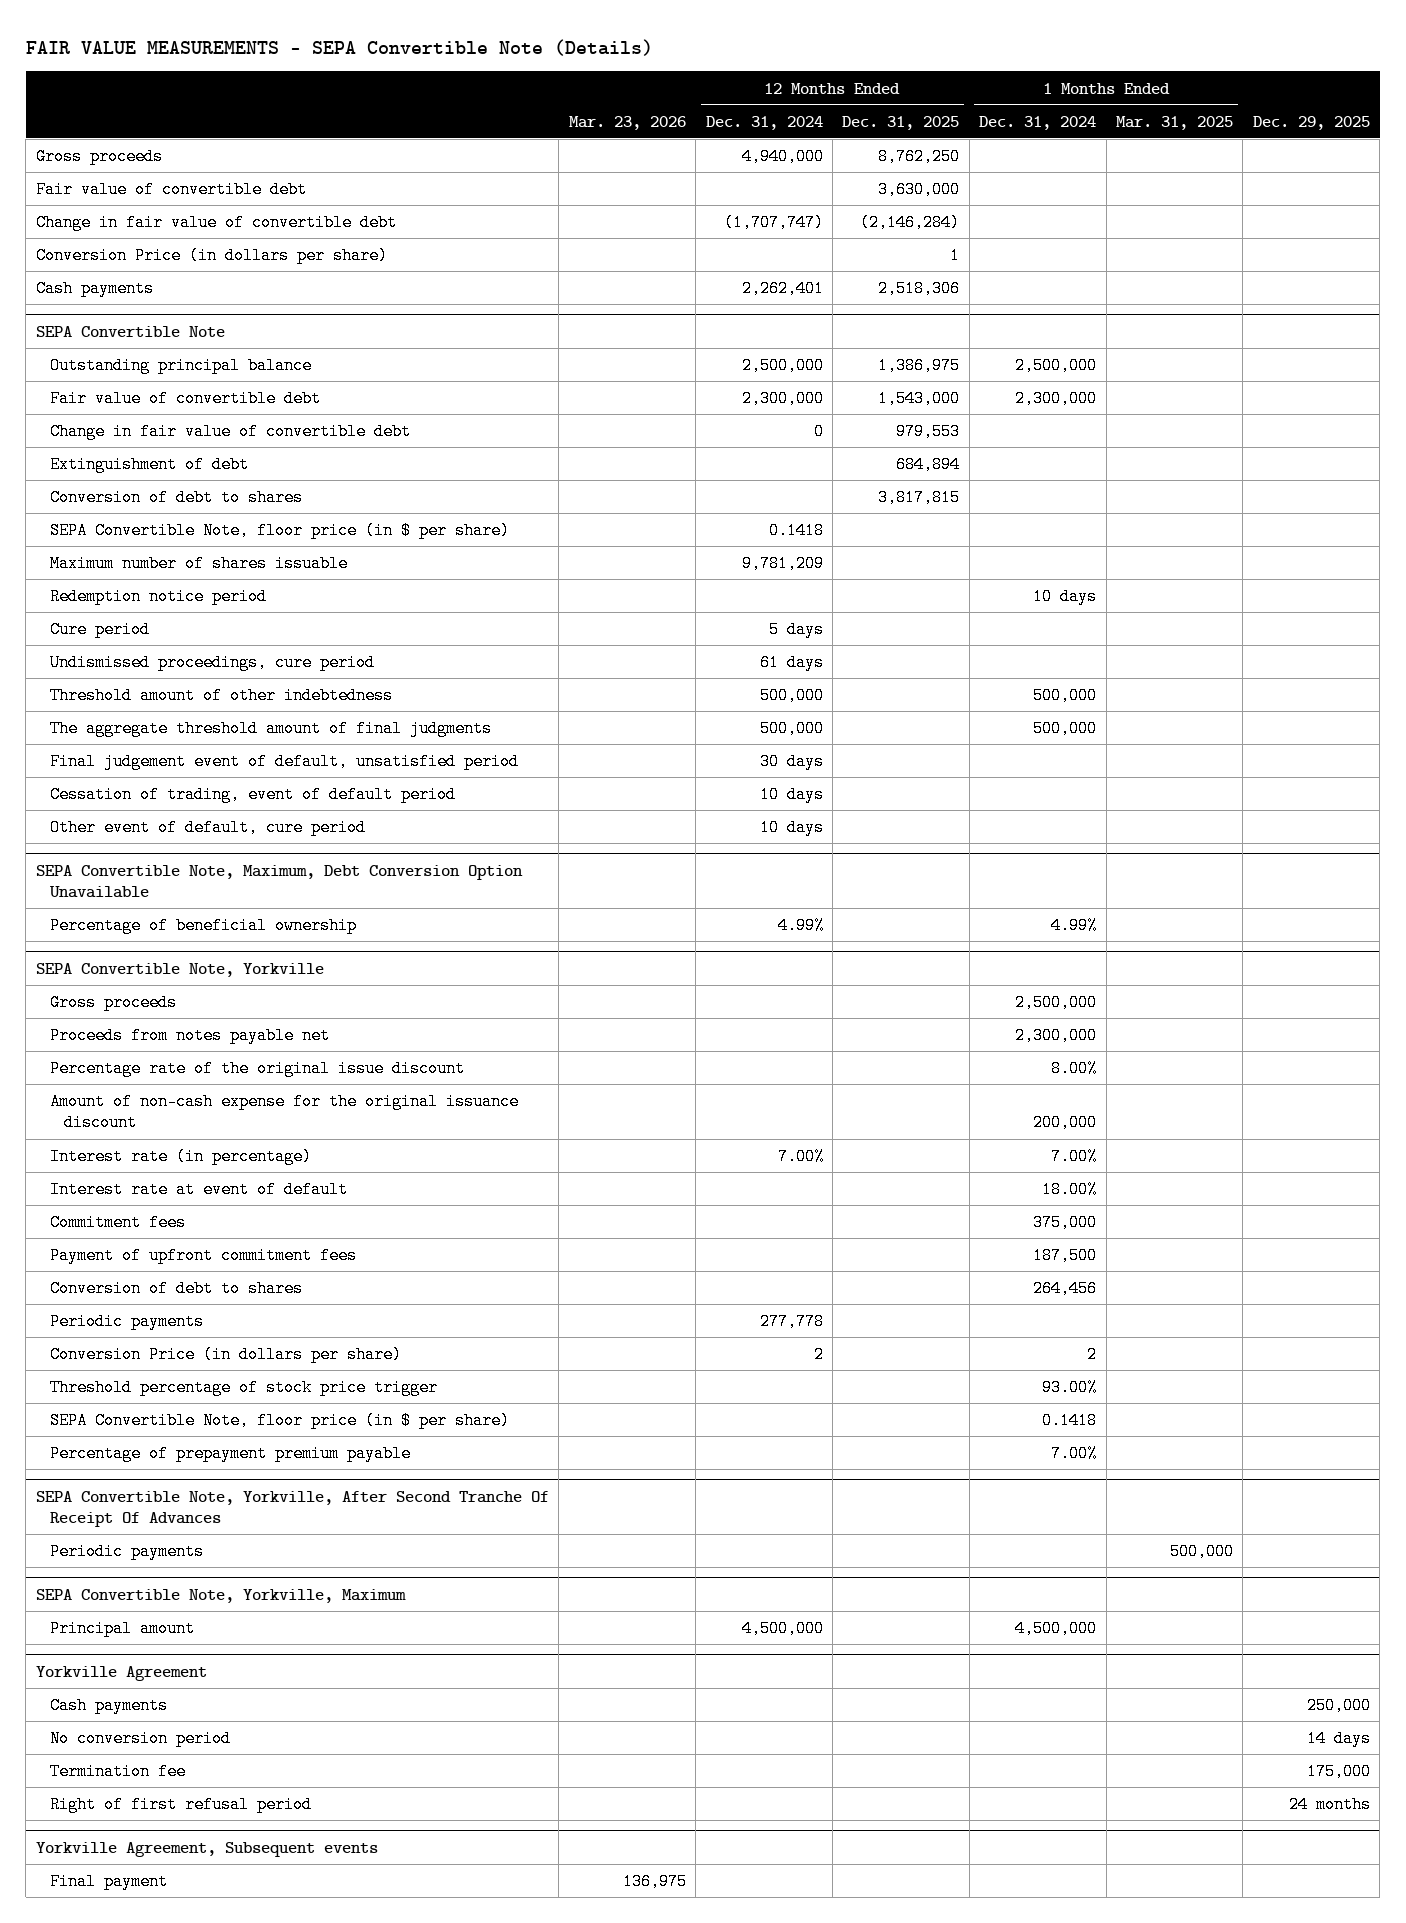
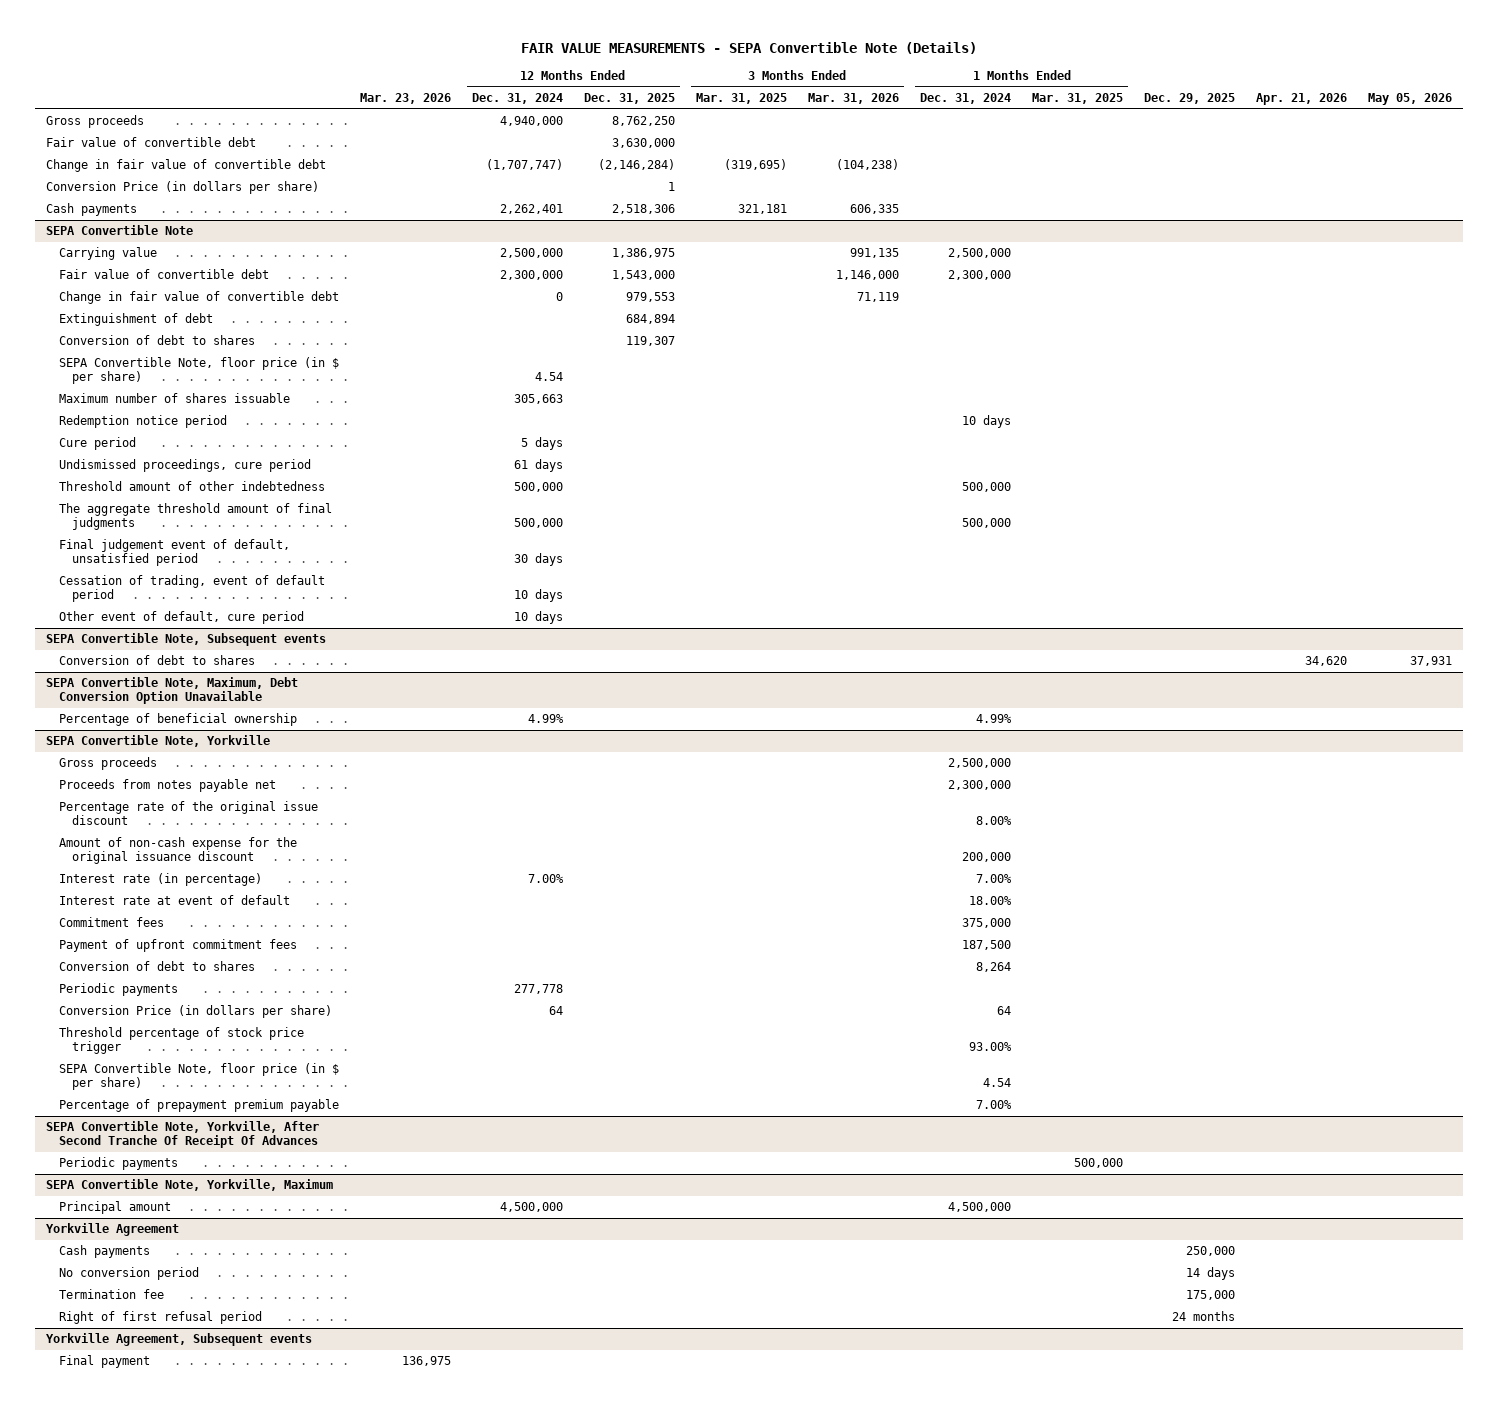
- | Mar. 23, 2026 | 12 Months Ended Dec. 31, 2024 | 12 Months Ended Dec. 31, 2025 | 1 Months Ended Dec. 31, 2024 | 1 Months Ended Mar. 31, 2025 | Dec. 29, 2025
+ | Mar. 23, 2026 | 12 Months Ended Dec. 31, 2024 | 12 Months Ended Dec. 31, 2025 | 3 Months Ended Mar. 31, 2025 | 3 Months Ended Mar. 31, 2026 | 1 Months Ended Dec. 31, 2024 | 1 Months Ended Mar. 31, 2025 | Dec. 29, 2025 | Apr. 21, 2026 | May 05, 2026
@ SEPA Convertible Note
- Outstanding principal balance | | 2,500,000 | 1,386,975 | 2,500,000 | |
+ Carrying value | | 2,500,000 | 1,386,975 | | 991,135 | 2,500,000 | | | |
- Conversion of debt to shares | | | 3,817,815 | | |
- SEPA Convertible Note, floor price (in $ per share) | | 0.1418 | | | |
- Maximum number of shares issuable | | 9,781,209 | | | |
+ Conversion of debt to shares | | | 119,307 | | | | | | |
+ SEPA Convertible Note, floor price (in $ per share) | | 4.54 | | | | | | | |
+ Maximum number of shares issuable | | 305,663 | | | | | | | |
+ SEPA Convertible Note, Subsequent events
+ Conversion of debt to shares | | | | | | | | | 34,620 | 37,931
@ SEPA Convertible Note, Yorkville
- Conversion of debt to shares | | | | 264,456 | |
+ Conversion of debt to shares | | | | | | 8,264 | | | |
- Conversion Price (in dollars per share) | | 2 | | 2 | |
+ Conversion Price (in dollars per share) | | 64 | | | | 64 | | | |
- SEPA Convertible Note, floor price (in $ per share) | | | | 0.1418 | |
+ SEPA Convertible Note, floor price (in $ per share) | | | | | | 4.54 | | | |

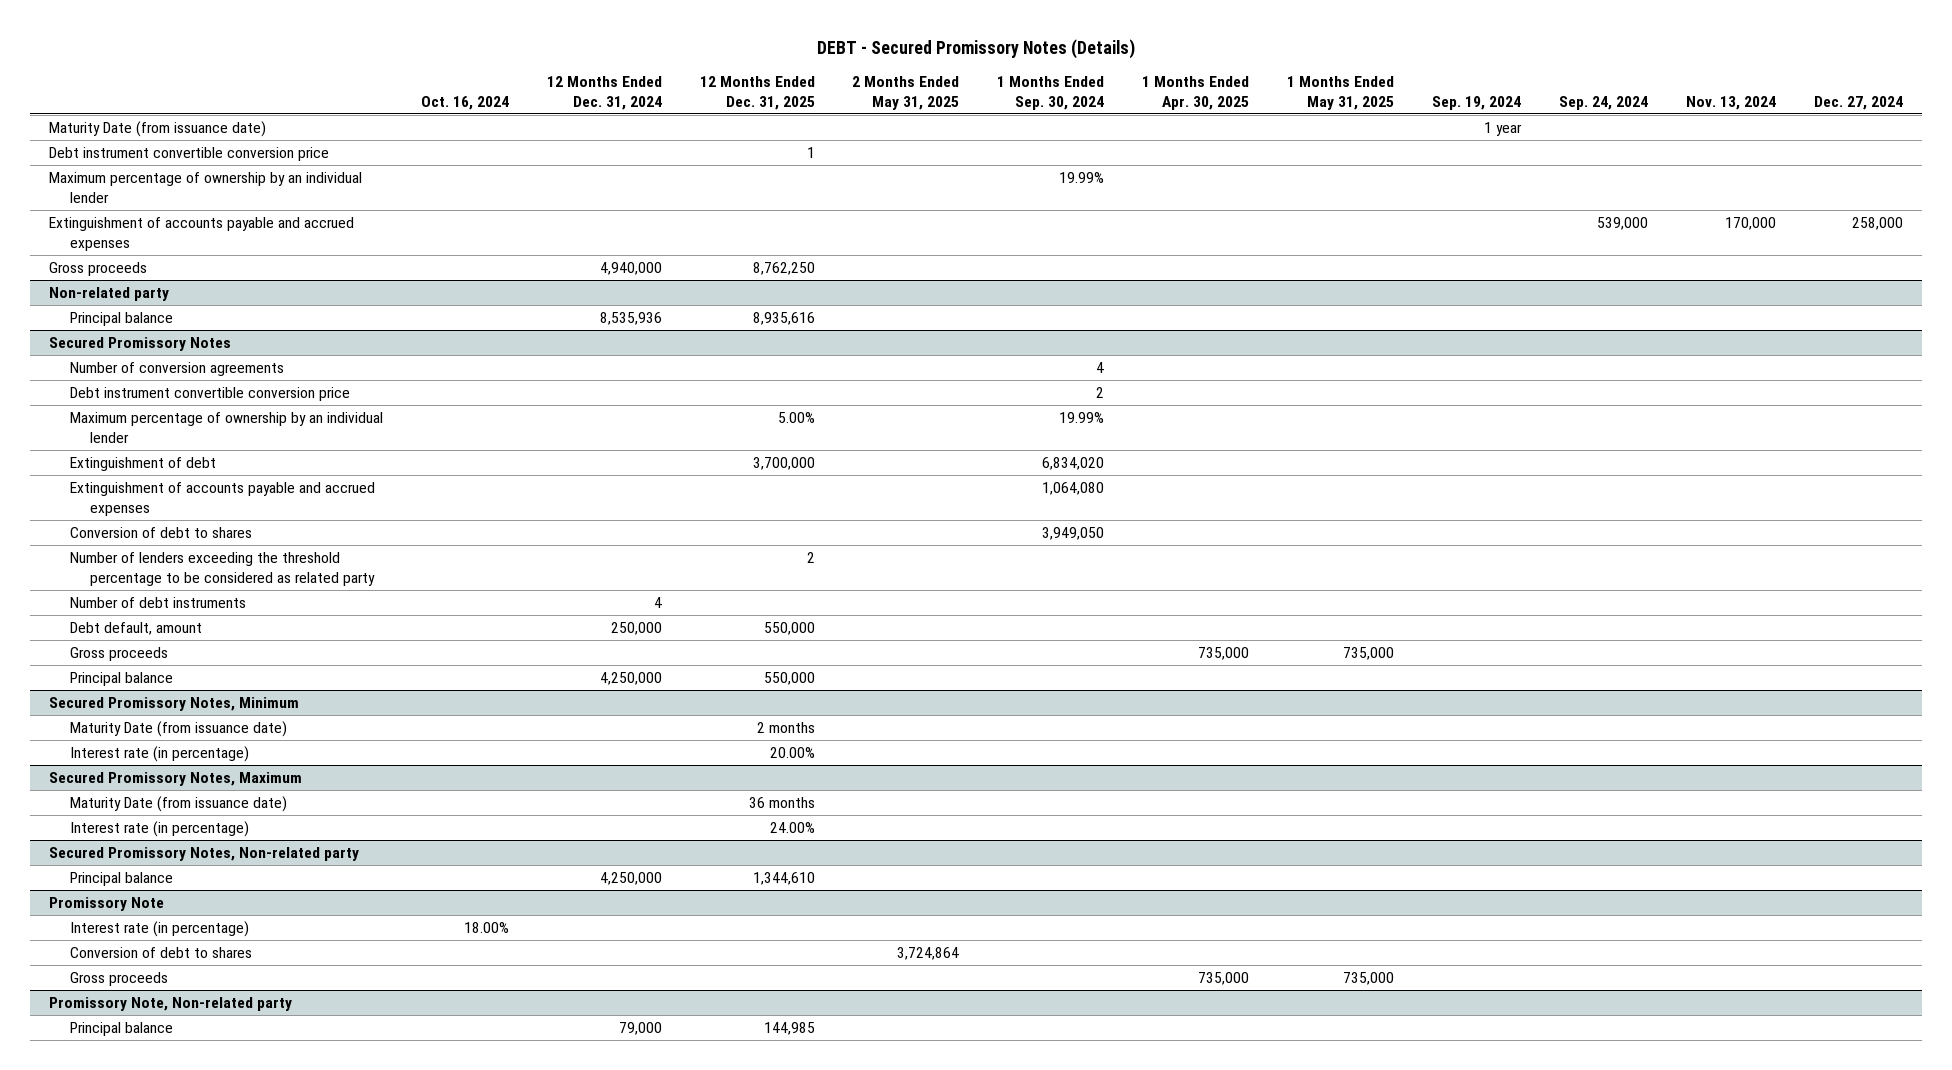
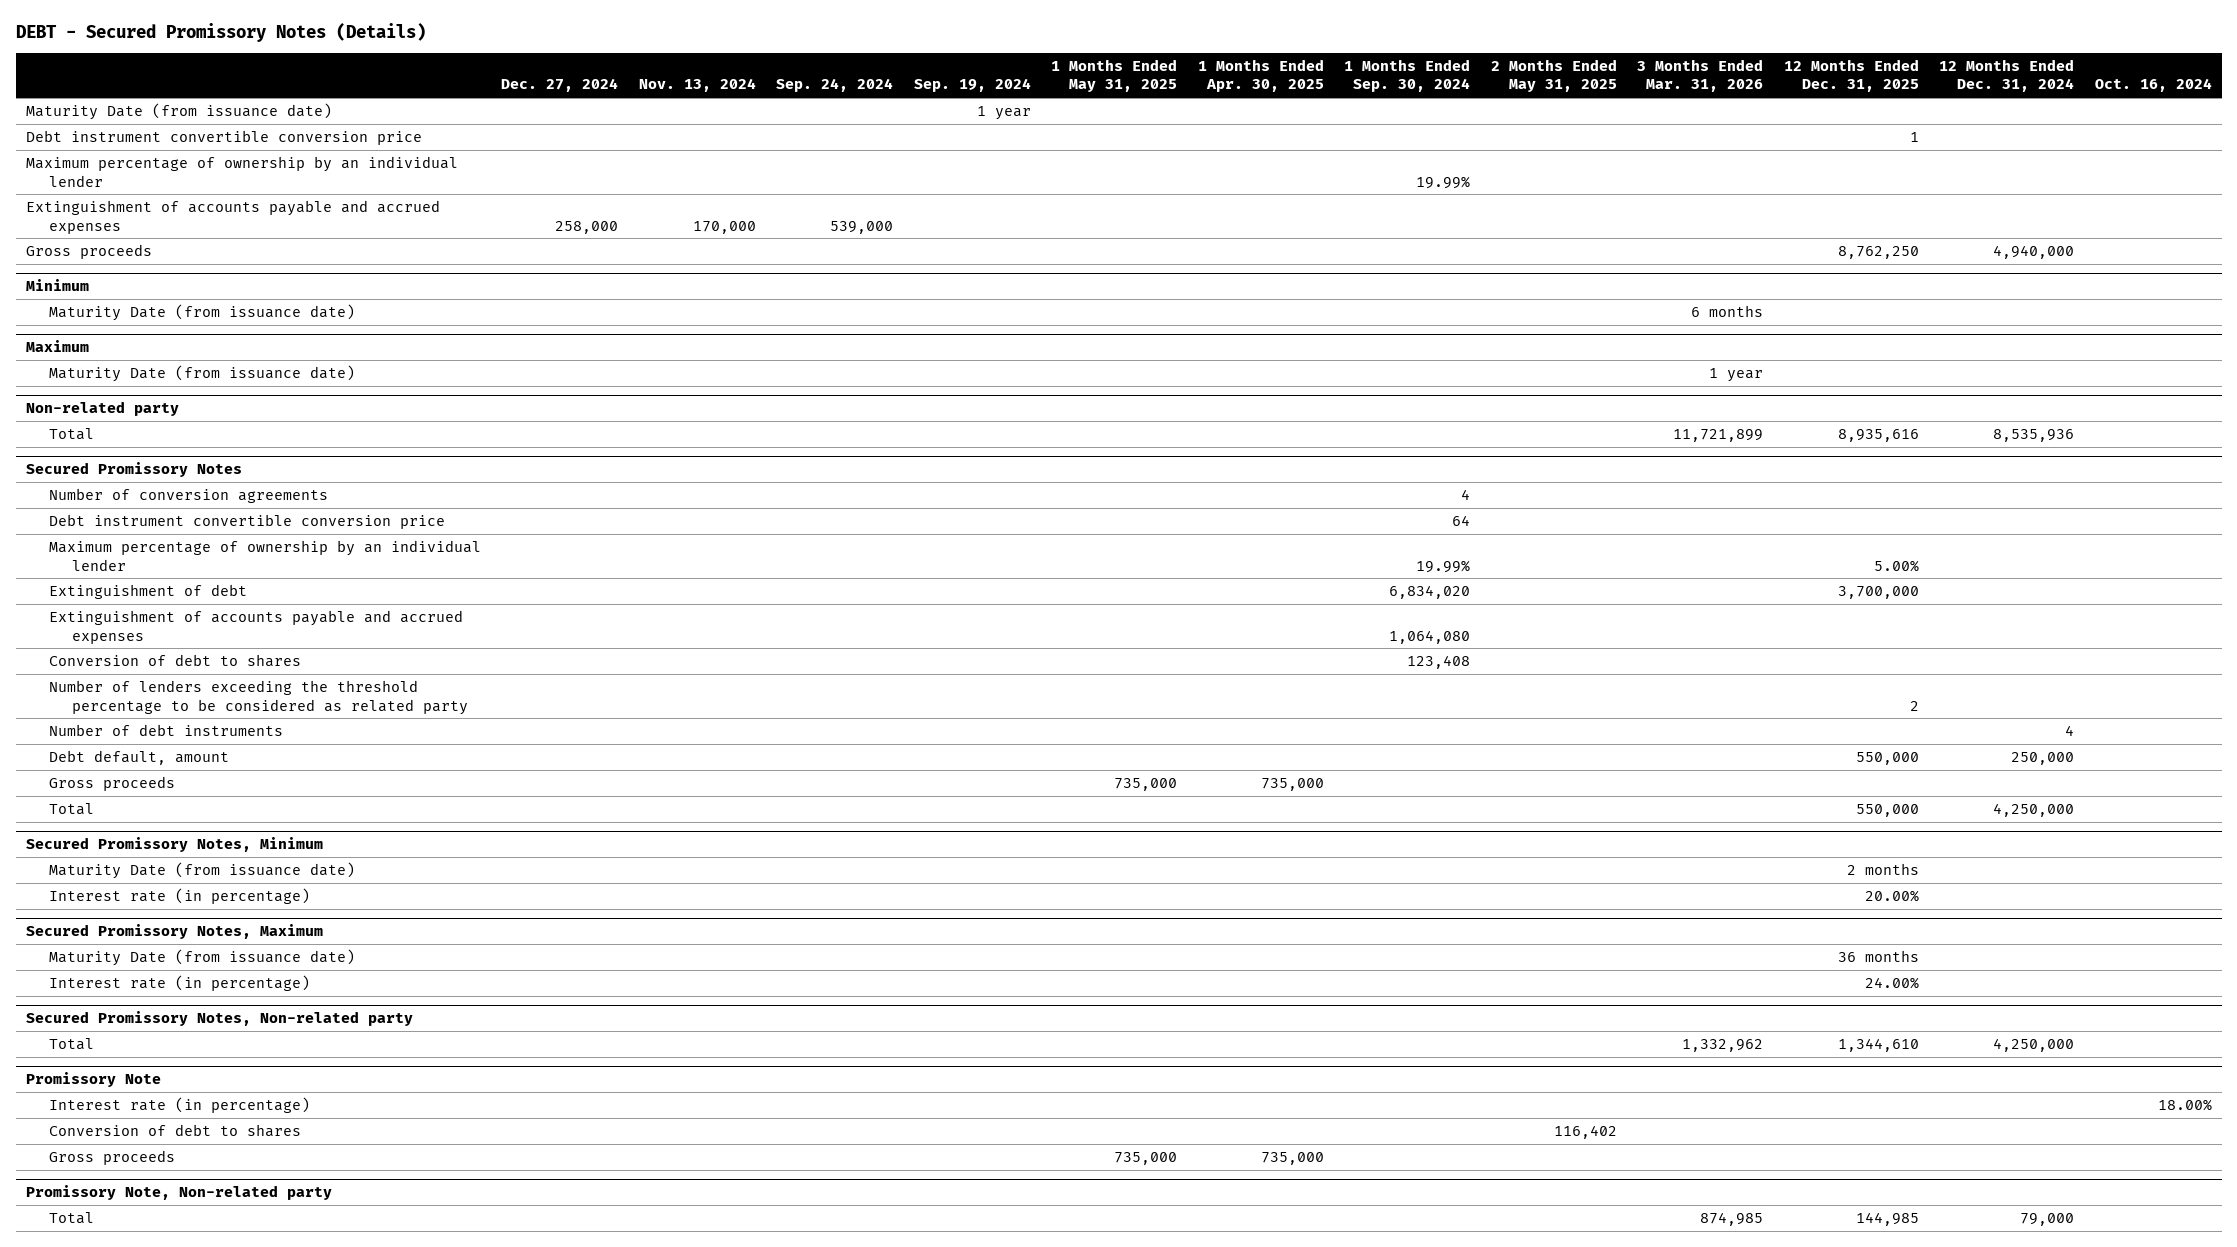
- | Oct. 16, 2024 | 12 Months Ended Dec. 31, 2024 | 12 Months Ended Dec. 31, 2025 | 2 Months Ended May 31, 2025 | 1 Months Ended Sep. 30, 2024 | 1 Months Ended Apr. 30, 2025 | 1 Months Ended May 31, 2025 | Sep. 19, 2024 | Sep. 24, 2024 | Nov. 13, 2024 | Dec. 27, 2024
+ | Dec. 27, 2024 | Nov. 13, 2024 | Sep. 24, 2024 | Sep. 19, 2024 | 1 Months Ended May 31, 2025 | 1 Months Ended Apr. 30, 2025 | 1 Months Ended Sep. 30, 2024 | 2 Months Ended May 31, 2025 | 3 Months Ended Mar. 31, 2026 | 12 Months Ended Dec. 31, 2025 | 12 Months Ended Dec. 31, 2024 | Oct. 16, 2024
+ Minimum
+ Maturity Date (from issuance date) | | | | | | | | | 6 months | | |
+ Maximum
+ Maturity Date (from issuance date) | | | | | | | | | 1 year | | |
@ Non-related party
- Principal balance | | 8,535,936 | 8,935,616 | | | | | | | |
+ Total | | | | | | | | | 11,721,899 | 8,935,616 | 8,535,936 |
@ Secured Promissory Notes
- Debt instrument convertible conversion price | | | | | 2 | | | | | |
+ Debt instrument convertible conversion price | | | | | | | 64 | | | | |
- Conversion of debt to shares | | | | | 3,949,050 | | | | | |
+ Conversion of debt to shares | | | | | | | 123,408 | | | | |
- Principal balance | | 4,250,000 | 550,000 | | | | | | | |
+ Total | | | | | | | | | | 550,000 | 4,250,000 |
@ Secured Promissory Notes, Non-related party
- Principal balance | | 4,250,000 | 1,344,610 | | | | | | | |
+ Total | | | | | | | | | 1,332,962 | 1,344,610 | 4,250,000 |
@ Promissory Note
- Conversion of debt to shares | | | | 3,724,864 | | | | | | |
+ Conversion of debt to shares | | | | | | | | 116,402 | | | |
@ Promissory Note, Non-related party
- Principal balance | | 79,000 | 144,985 | | | | | | | |
+ Total | | | | | | | | | 874,985 | 144,985 | 79,000 |

